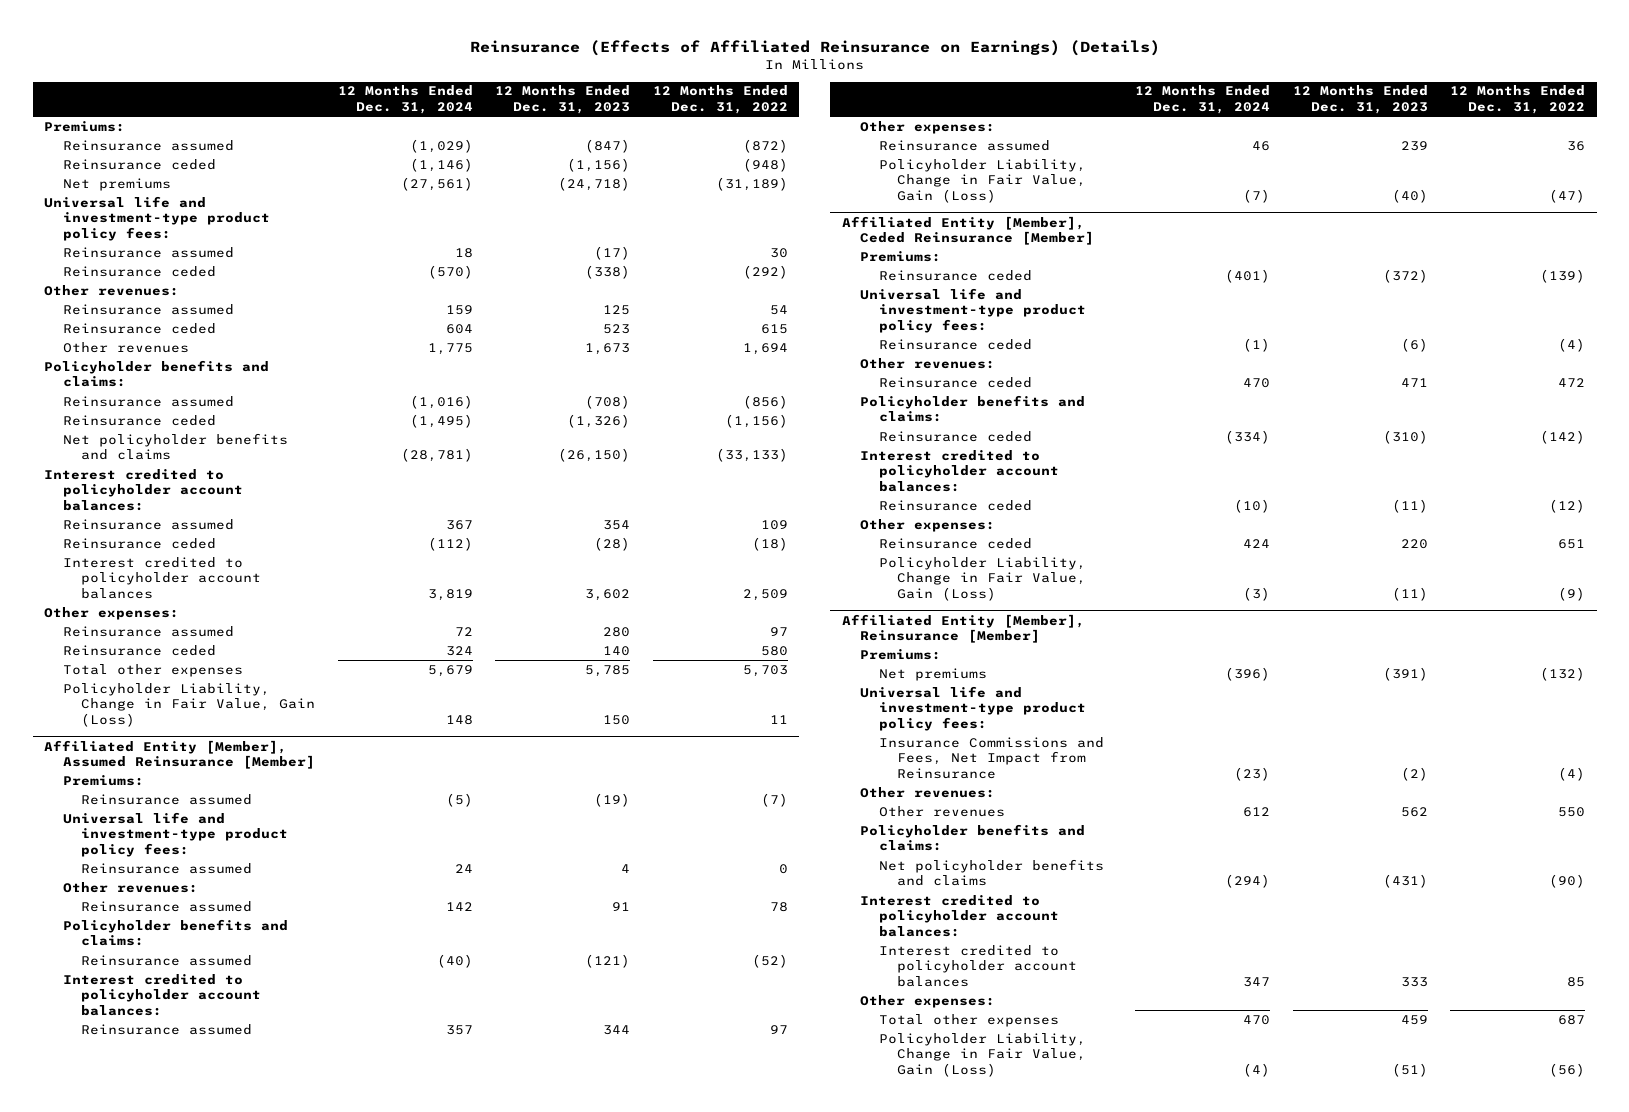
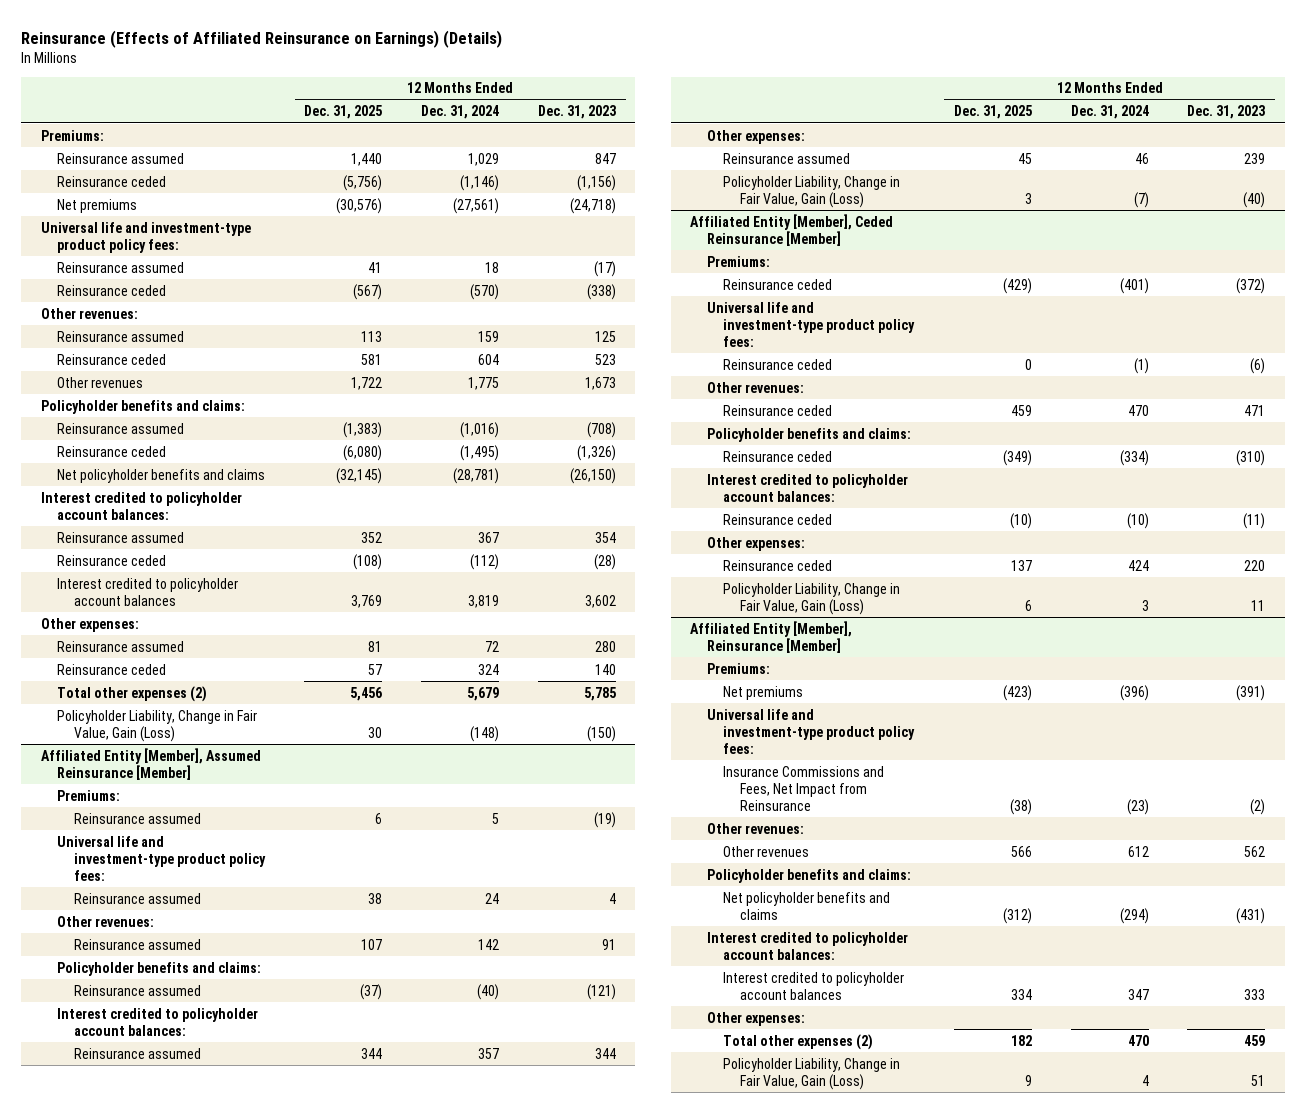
- | 12 Months Ended Dec. 31, 2024 | 12 Months Ended Dec. 31, 2023 | 12 Months Ended Dec. 31, 2022
+ | 12 Months Ended Dec. 31, 2025 | 12 Months Ended Dec. 31, 2024 | 12 Months Ended Dec. 31, 2023
- Reinsurance assumed | (1,029) | (847) | (872)
+ Reinsurance assumed | 1,440 | 1,029 | 847
- Total other expenses | 5,679 | 5,785 | 5,703
- Policyholder Liability, Change in Fair Value, Gain (Loss) | 148 | 150 | 11
+ Total other expenses (2) | 5,456 | 5,679 | 5,785
+ Policyholder Liability, Change in Fair Value, Gain (Loss) | 30 | (148) | (150)
@ Affiliated Entity [Member], Assumed Reinsurance [Member]
- Reinsurance assumed | (5) | (19) | (7)
+ Reinsurance assumed | 6 | 5 | (19)
@ Affiliated Entity [Member], Ceded Reinsurance [Member]
- Policyholder Liability, Change in Fair Value, Gain (Loss) | (3) | (11) | (9)
+ Policyholder Liability, Change in Fair Value, Gain (Loss) | 6 | 3 | 11
@ Affiliated Entity [Member], Reinsurance [Member]
- Total other expenses | 470 | 459 | 687
- Policyholder Liability, Change in Fair Value, Gain (Loss) | (4) | (51) | (56)
+ Total other expenses (2) | 182 | 470 | 459
+ Policyholder Liability, Change in Fair Value, Gain (Loss) | 9 | 4 | 51

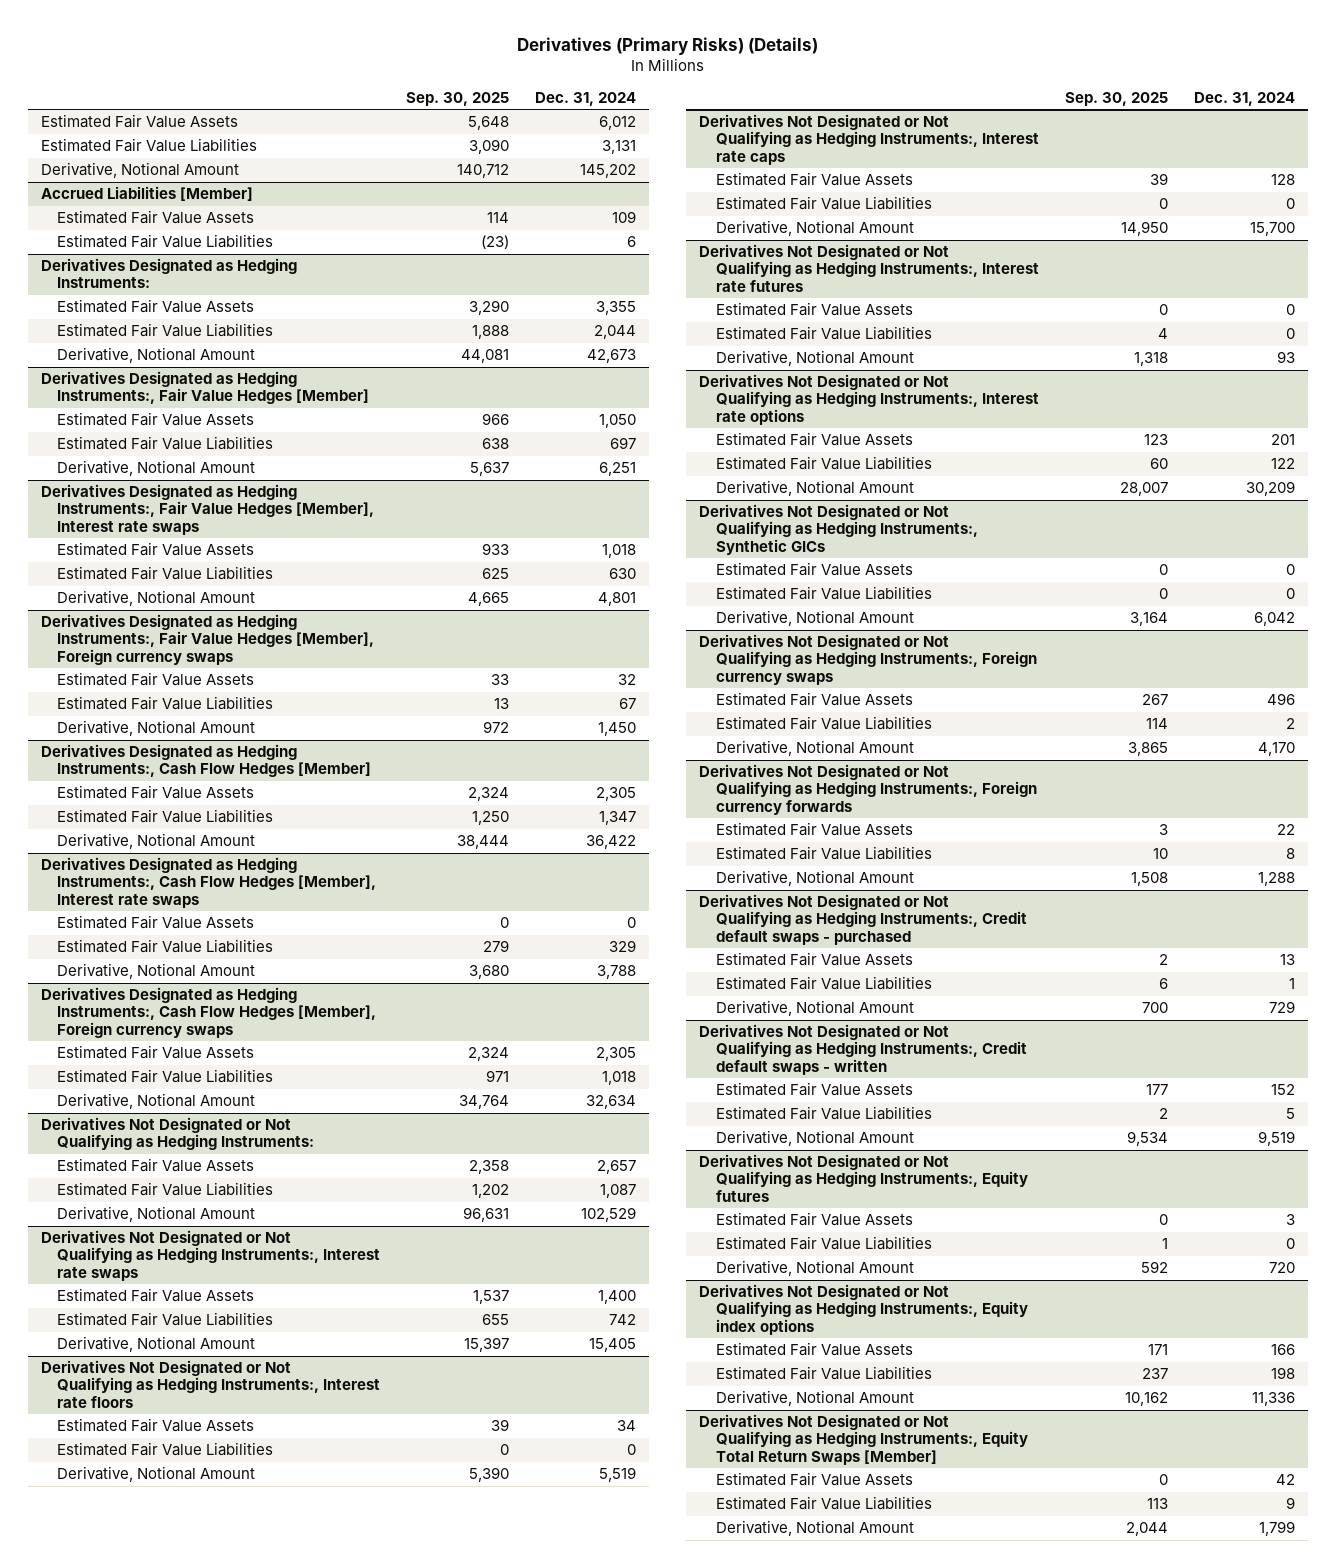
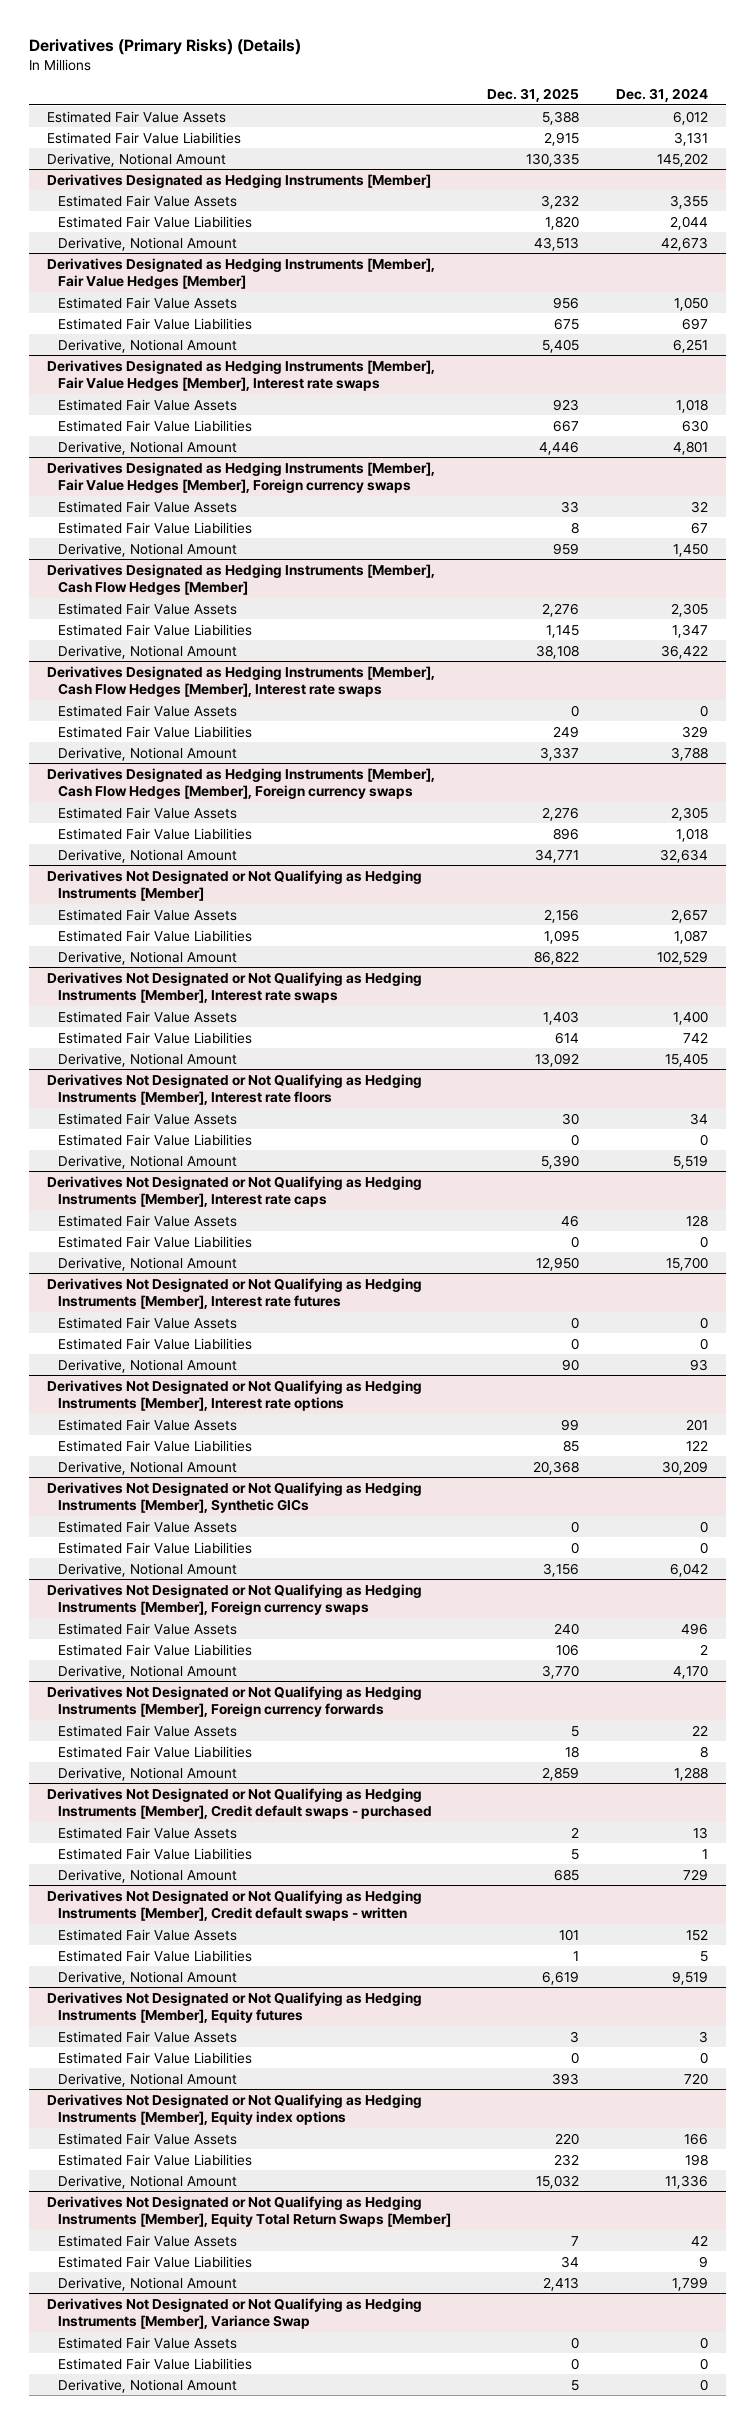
- | Sep. 30, 2025 | Dec. 31, 2024
+ | Dec. 31, 2025 | Dec. 31, 2024
- Accrued Liabilities [Member]
- Estimated Fair Value Assets | 114 | 109
- Estimated Fair Value Liabilities | (23) | 6
- Derivatives Designated as Hedging Instruments:
+ Derivatives Designated as Hedging Instruments [Member]
- Derivatives Designated as Hedging Instruments:, Fair Value Hedges [Member]
+ Derivatives Designated as Hedging Instruments [Member], Fair Value Hedges [Member]
- Derivatives Designated as Hedging Instruments:, Fair Value Hedges [Member], Interest rate swaps
+ Derivatives Designated as Hedging Instruments [Member], Fair Value Hedges [Member], Interest rate swaps
- Derivatives Designated as Hedging Instruments:, Fair Value Hedges [Member], Foreign currency swaps
+ Derivatives Designated as Hedging Instruments [Member], Fair Value Hedges [Member], Foreign currency swaps
- Derivatives Designated as Hedging Instruments:, Cash Flow Hedges [Member]
+ Derivatives Designated as Hedging Instruments [Member], Cash Flow Hedges [Member]
- Derivatives Designated as Hedging Instruments:, Cash Flow Hedges [Member], Interest rate swaps
+ Derivatives Designated as Hedging Instruments [Member], Cash Flow Hedges [Member], Interest rate swaps
- Derivatives Designated as Hedging Instruments:, Cash Flow Hedges [Member], Foreign currency swaps
+ Derivatives Designated as Hedging Instruments [Member], Cash Flow Hedges [Member], Foreign currency swaps
- Derivatives Not Designated or Not Qualifying as Hedging Instruments:
+ Derivatives Not Designated or Not Qualifying as Hedging Instruments [Member]
- Derivatives Not Designated or Not Qualifying as Hedging Instruments:, Interest rate swaps
+ Derivatives Not Designated or Not Qualifying as Hedging Instruments [Member], Interest rate swaps
- Derivatives Not Designated or Not Qualifying as Hedging Instruments:, Interest rate floors
+ Derivatives Not Designated or Not Qualifying as Hedging Instruments [Member], Interest rate floors
- Derivatives Not Designated or Not Qualifying as Hedging Instruments:, Interest rate caps
+ Derivatives Not Designated or Not Qualifying as Hedging Instruments [Member], Interest rate caps
- Derivatives Not Designated or Not Qualifying as Hedging Instruments:, Interest rate futures
+ Derivatives Not Designated or Not Qualifying as Hedging Instruments [Member], Interest rate futures
- Derivatives Not Designated or Not Qualifying as Hedging Instruments:, Interest rate options
+ Derivatives Not Designated or Not Qualifying as Hedging Instruments [Member], Interest rate options
- Derivatives Not Designated or Not Qualifying as Hedging Instruments:, Synthetic GICs
+ Derivatives Not Designated or Not Qualifying as Hedging Instruments [Member], Synthetic GICs
- Derivatives Not Designated or Not Qualifying as Hedging Instruments:, Foreign currency swaps
+ Derivatives Not Designated or Not Qualifying as Hedging Instruments [Member], Foreign currency swaps
- Derivatives Not Designated or Not Qualifying as Hedging Instruments:, Foreign currency forwards
+ Derivatives Not Designated or Not Qualifying as Hedging Instruments [Member], Foreign currency forwards
- Derivatives Not Designated or Not Qualifying as Hedging Instruments:, Credit default swaps - purchased
+ Derivatives Not Designated or Not Qualifying as Hedging Instruments [Member], Credit default swaps - purchased
- Derivatives Not Designated or Not Qualifying as Hedging Instruments:, Credit default swaps - written
+ Derivatives Not Designated or Not Qualifying as Hedging Instruments [Member], Credit default swaps - written
- Derivatives Not Designated or Not Qualifying as Hedging Instruments:, Equity futures
+ Derivatives Not Designated or Not Qualifying as Hedging Instruments [Member], Equity futures
- Derivatives Not Designated or Not Qualifying as Hedging Instruments:, Equity index options
+ Derivatives Not Designated or Not Qualifying as Hedging Instruments [Member], Equity index options
- Derivatives Not Designated or Not Qualifying as Hedging Instruments:, Equity Total Return Swaps [Member]
+ Derivatives Not Designated or Not Qualifying as Hedging Instruments [Member], Equity Total Return Swaps [Member]
+ Derivatives Not Designated or Not Qualifying as Hedging Instruments [Member], Variance Swap
+ Estimated Fair Value Assets | 0 | 0
+ Estimated Fair Value Liabilities | 0 | 0
+ Derivative, Notional Amount | 5 | 0

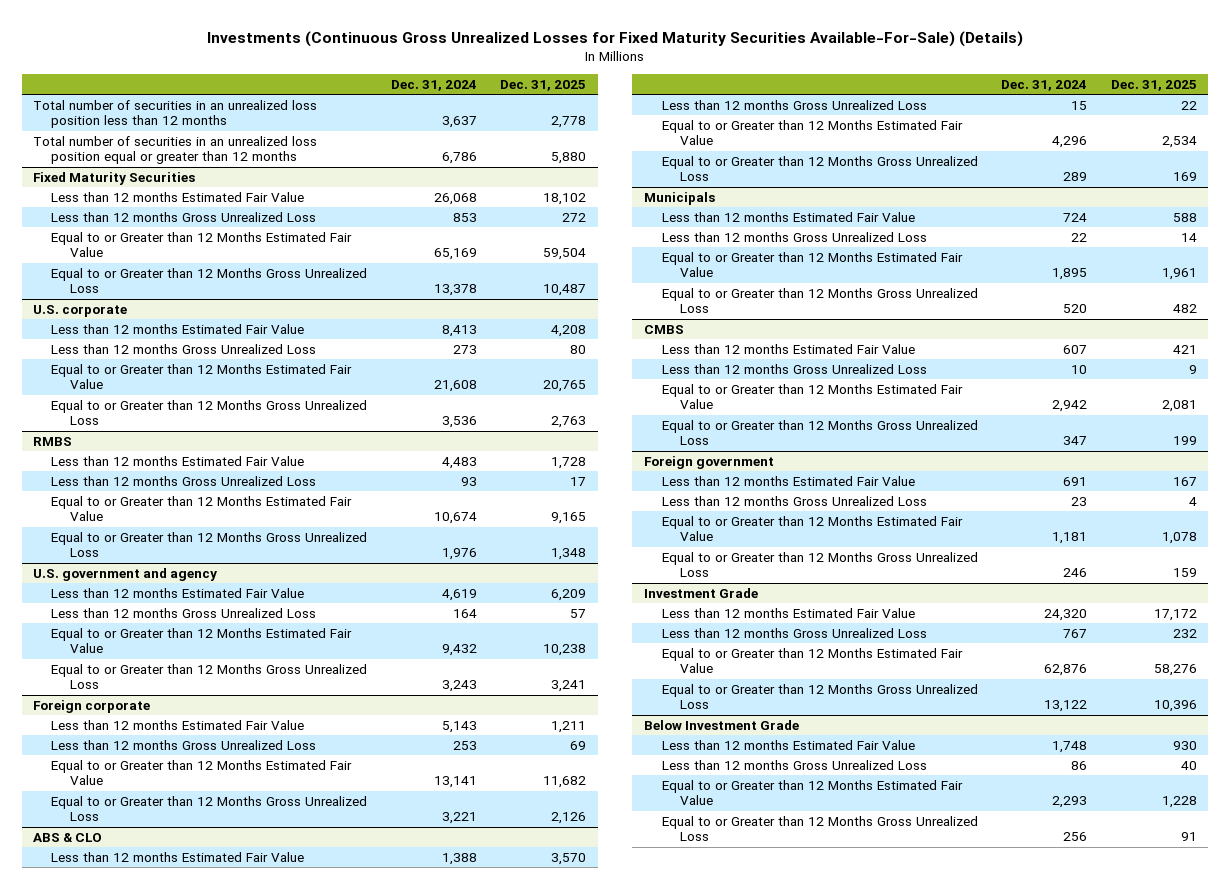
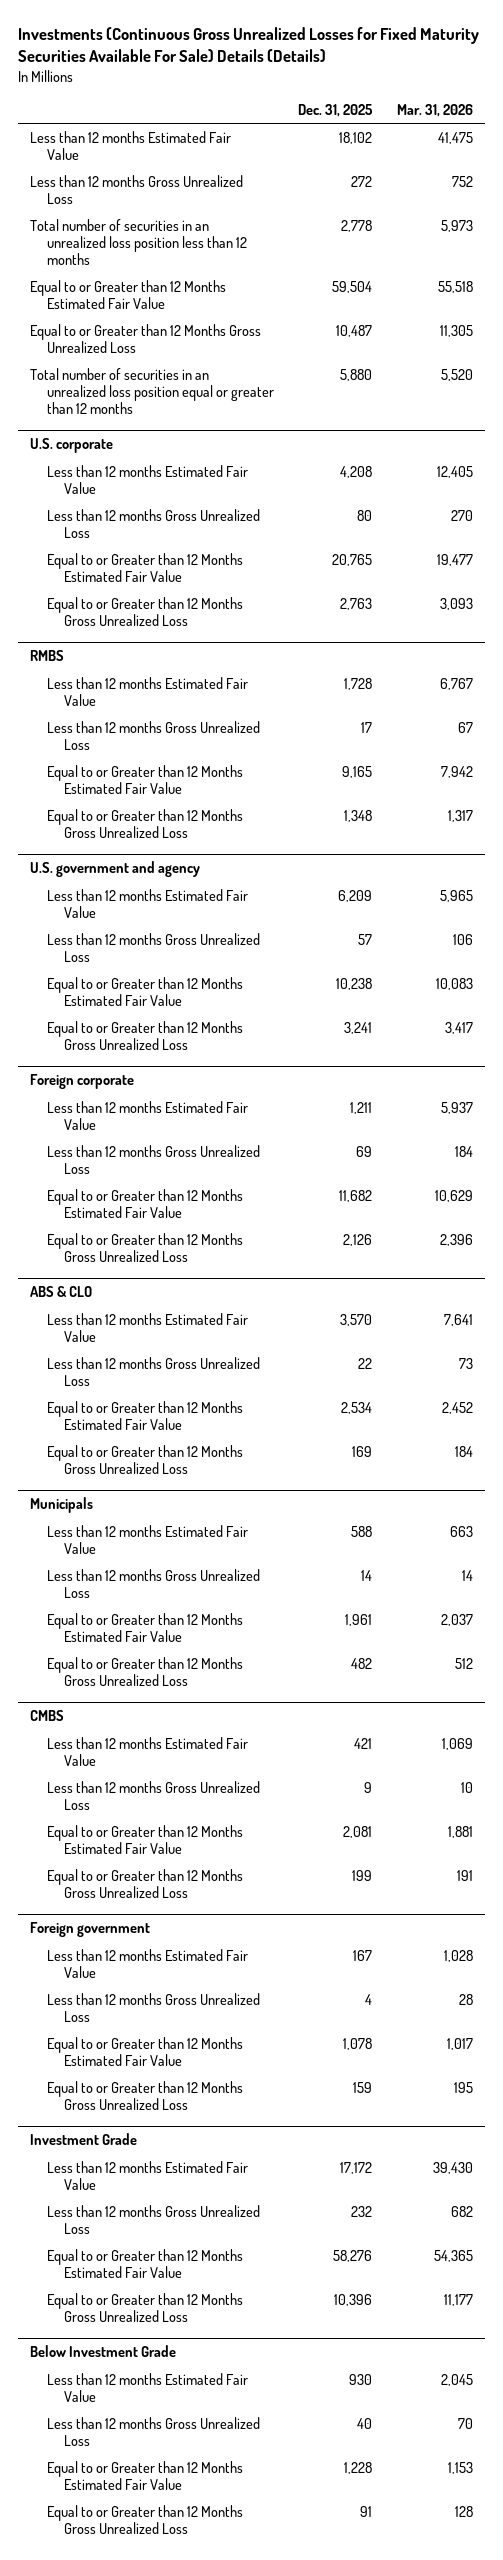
- Investments (Continuous Gross Unrealized Losses for Fixed Maturity Securities Available-For-Sale) (Details)
+ Investments (Continuous Gross Unrealized Losses for Fixed Maturity Securities Available For Sale) Details (Details)
- | Dec. 31, 2024 | Dec. 31, 2025
+ | Dec. 31, 2025 | Mar. 31, 2026
- Fixed Maturity Securities
moved down: Total number of securities in an unrealized loss position less than 12 months | 2,778 | 5,973
moved down: Total number of securities in an unrealized loss position equal or greater than 12 months | 5,880 | 5,520

